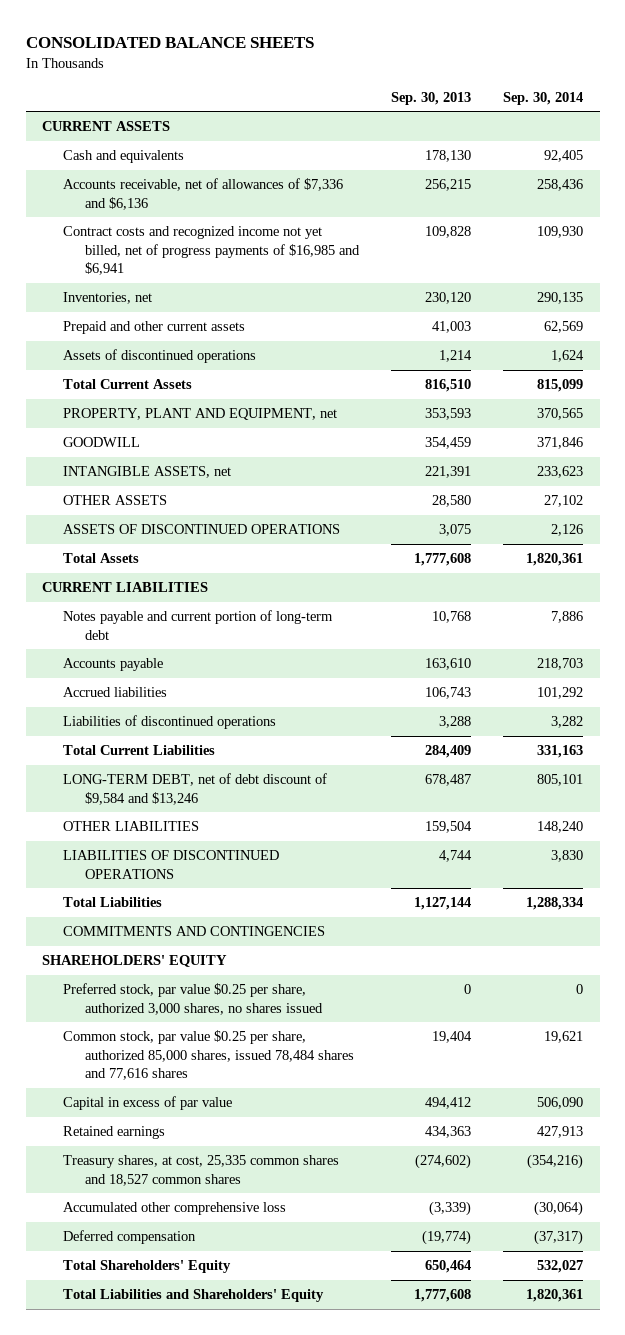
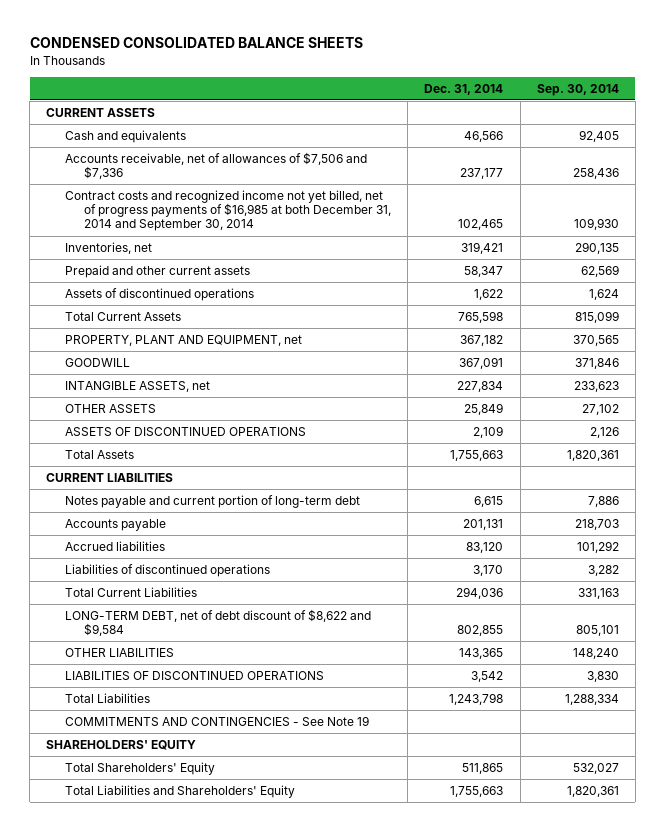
- CONSOLIDATED BALANCE SHEETS
+ CONDENSED CONSOLIDATED BALANCE SHEETS
- | Sep. 30, 2013 | Sep. 30, 2014
+ | Dec. 31, 2014 | Sep. 30, 2014
- Accounts receivable, net of allowances of $7,336 and $6,136 | 256,215 | 258,436
- Contract costs and recognized income not yet billed, net of progress payments of $16,985 and $6,941 | 109,828 | 109,930
+ Accounts receivable, net of allowances of $7,506 and $7,336 | 237,177 | 258,436
+ Contract costs and recognized income not yet billed, net of progress payments of $16,985 at both December 31, 2014 and September 30, 2014 | 102,465 | 109,930
- LONG-TERM DEBT, net of debt discount of $9,584 and $13,246 | 678,487 | 805,101
+ LONG-TERM DEBT, net of debt discount of $8,622 and $9,584 | 802,855 | 805,101
- COMMITMENTS AND CONTINGENCIES
+ COMMITMENTS AND CONTINGENCIES - See Note 19
- Preferred stock, par value $0.25 per share, authorized 3,000 shares, no shares issued | 0 | 0
- Common stock, par value $0.25 per share, authorized 85,000 shares, issued 78,484 shares and 77,616 shares | 19,404 | 19,621
- Capital in excess of par value | 494,412 | 506,090
- Retained earnings | 434,363 | 427,913
- Treasury shares, at cost, 25,335 common shares and 18,527 common shares | (274,602) | (354,216)
- Accumulated other comprehensive loss | (3,339) | (30,064)
- Deferred compensation | (19,774) | (37,317)

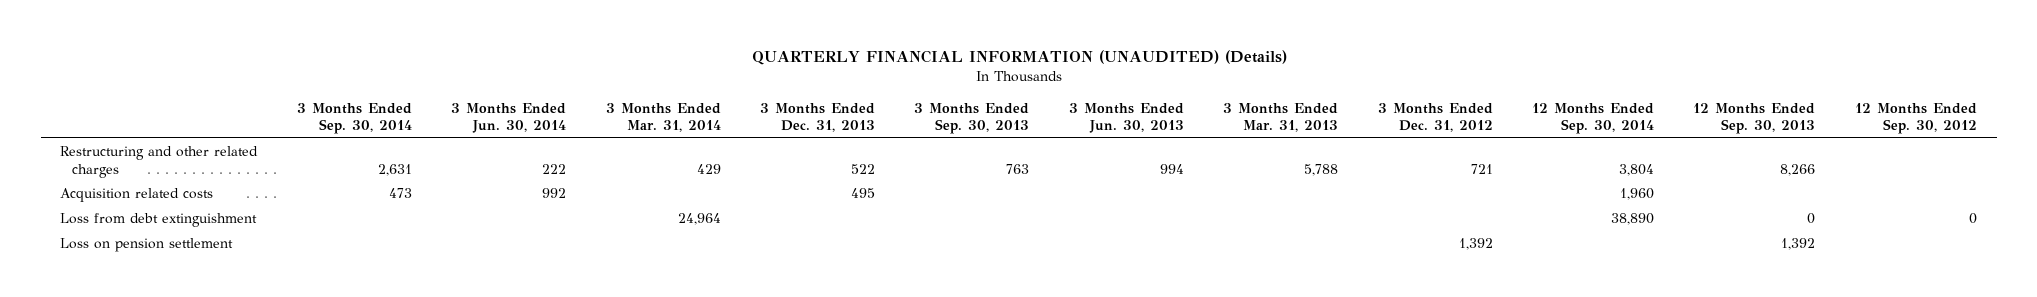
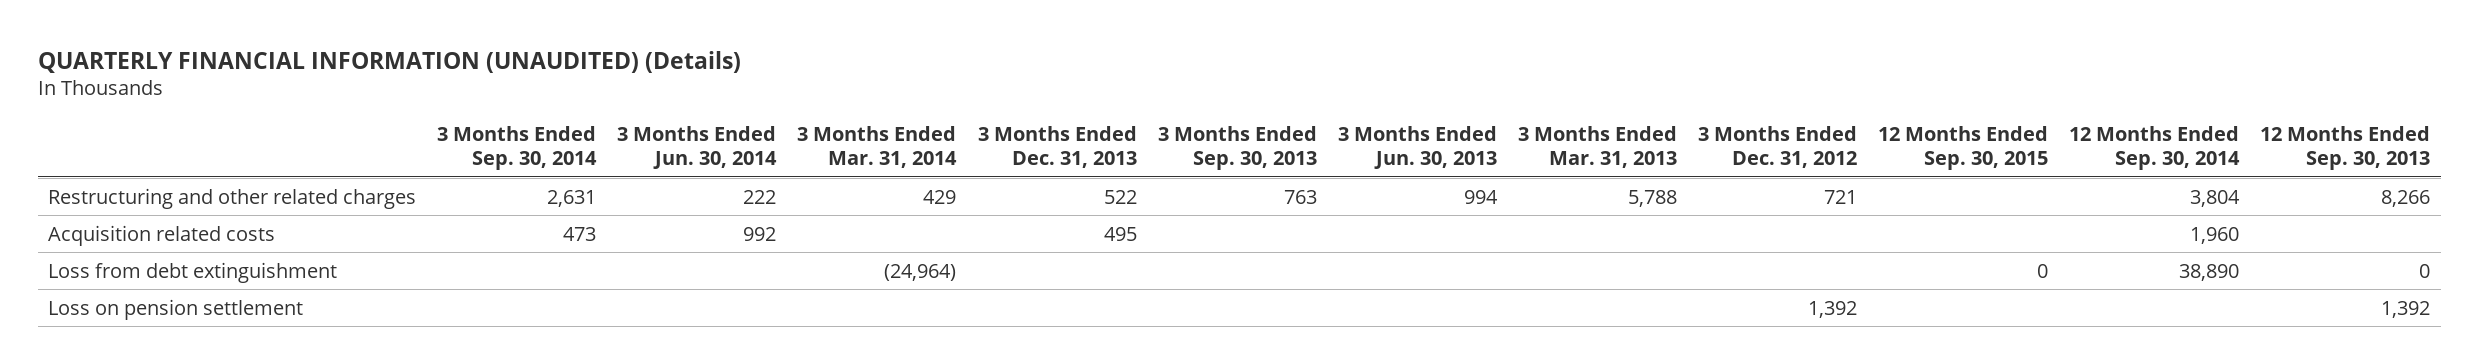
- | 3 Months Ended Sep. 30, 2014 | 3 Months Ended Jun. 30, 2014 | 3 Months Ended Mar. 31, 2014 | 3 Months Ended Dec. 31, 2013 | 3 Months Ended Sep. 30, 2013 | 3 Months Ended Jun. 30, 2013 | 3 Months Ended Mar. 31, 2013 | 3 Months Ended Dec. 31, 2012 | 12 Months Ended Sep. 30, 2014 | 12 Months Ended Sep. 30, 2013 | 12 Months Ended Sep. 30, 2012
+ | 3 Months Ended Sep. 30, 2014 | 3 Months Ended Jun. 30, 2014 | 3 Months Ended Mar. 31, 2014 | 3 Months Ended Dec. 31, 2013 | 3 Months Ended Sep. 30, 2013 | 3 Months Ended Jun. 30, 2013 | 3 Months Ended Mar. 31, 2013 | 3 Months Ended Dec. 31, 2012 | 12 Months Ended Sep. 30, 2015 | 12 Months Ended Sep. 30, 2014 | 12 Months Ended Sep. 30, 2013
- Loss from debt extinguishment | | | 24,964 | | | | | | 38,890 | 0 | 0
+ Loss from debt extinguishment | | | (24,964) | | | | | | 0 | 38,890 | 0

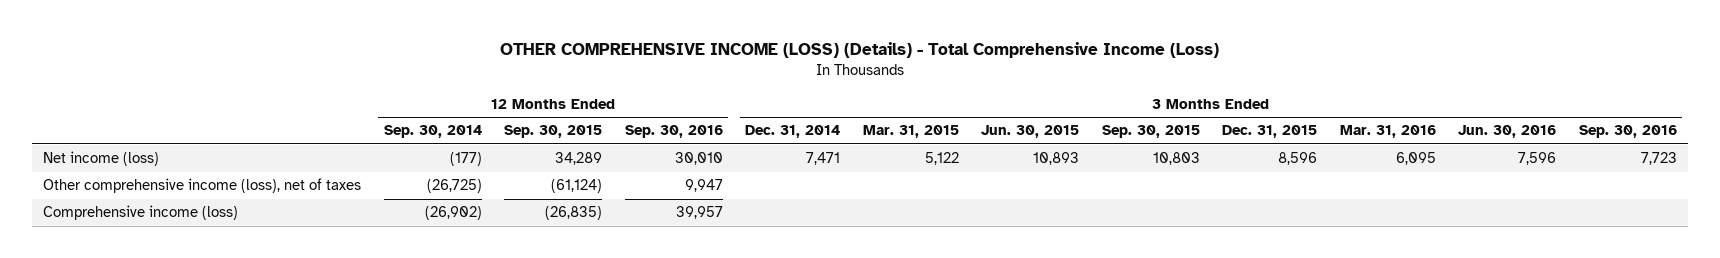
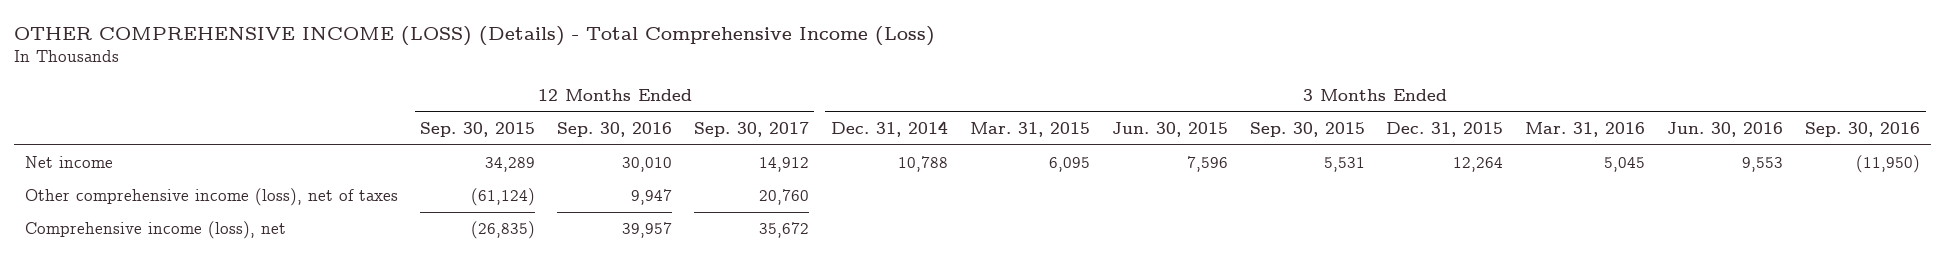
- | 12 Months Ended Sep. 30, 2014 | 12 Months Ended Sep. 30, 2015 | 12 Months Ended Sep. 30, 2016 | 3 Months Ended Dec. 31, 2014 | 3 Months Ended Mar. 31, 2015 | 3 Months Ended Jun. 30, 2015 | 3 Months Ended Sep. 30, 2015 | 3 Months Ended Dec. 31, 2015 | 3 Months Ended Mar. 31, 2016 | 3 Months Ended Jun. 30, 2016 | 3 Months Ended Sep. 30, 2016
+ | 12 Months Ended Sep. 30, 2015 | 12 Months Ended Sep. 30, 2016 | 12 Months Ended Sep. 30, 2017 | 3 Months Ended Dec. 31, 2014 | 3 Months Ended Mar. 31, 2015 | 3 Months Ended Jun. 30, 2015 | 3 Months Ended Sep. 30, 2015 | 3 Months Ended Dec. 31, 2015 | 3 Months Ended Mar. 31, 2016 | 3 Months Ended Jun. 30, 2016 | 3 Months Ended Sep. 30, 2016
- Net income (loss) | (177) | 34,289 | 30,010 | 7,471 | 5,122 | 10,893 | 10,803 | 8,596 | 6,095 | 7,596 | 7,723
+ Net income | 34,289 | 30,010 | 14,912 | 10,788 | 6,095 | 7,596 | 5,531 | 12,264 | 5,045 | 9,553 | (11,950)
- Comprehensive income (loss) | (26,902) | (26,835) | 39,957 | | | | | | | |
+ Comprehensive income (loss), net | (26,835) | 39,957 | 35,672 | | | | | | | |

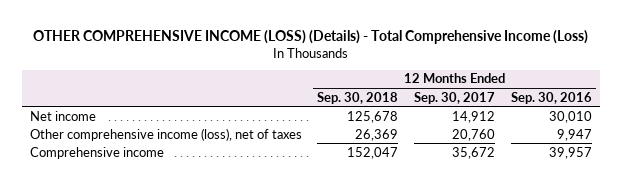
- | 12 Months Ended Sep. 30, 2015 | 12 Months Ended Sep. 30, 2016 | 12 Months Ended Sep. 30, 2017 | 3 Months Ended Dec. 31, 2014 | 3 Months Ended Mar. 31, 2015 | 3 Months Ended Jun. 30, 2015 | 3 Months Ended Sep. 30, 2015 | 3 Months Ended Dec. 31, 2015 | 3 Months Ended Mar. 31, 2016 | 3 Months Ended Jun. 30, 2016 | 3 Months Ended Sep. 30, 2016
+ | 12 Months Ended Sep. 30, 2018 | 12 Months Ended Sep. 30, 2017 | 12 Months Ended Sep. 30, 2016
- Comprehensive income (loss), net | (26,835) | 39,957 | 35,672 | | | | | | | |
+ Comprehensive income | 152,047 | 35,672 | 39,957

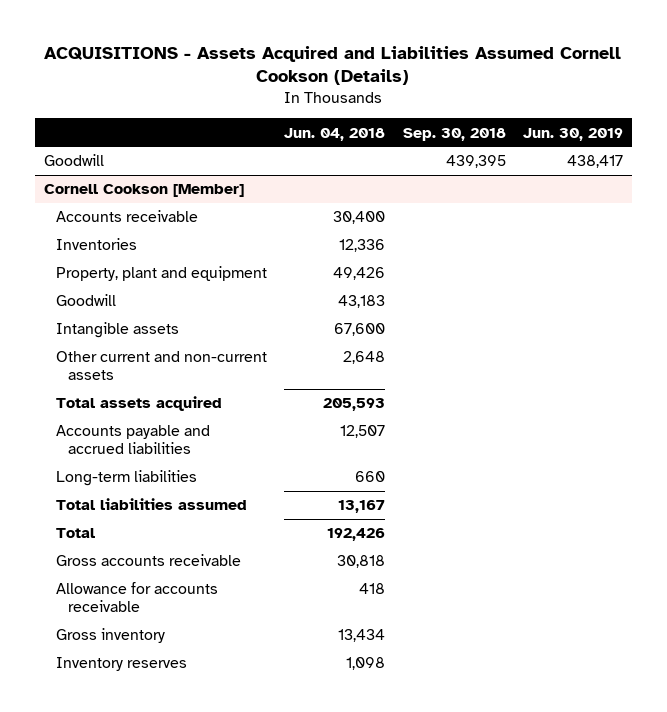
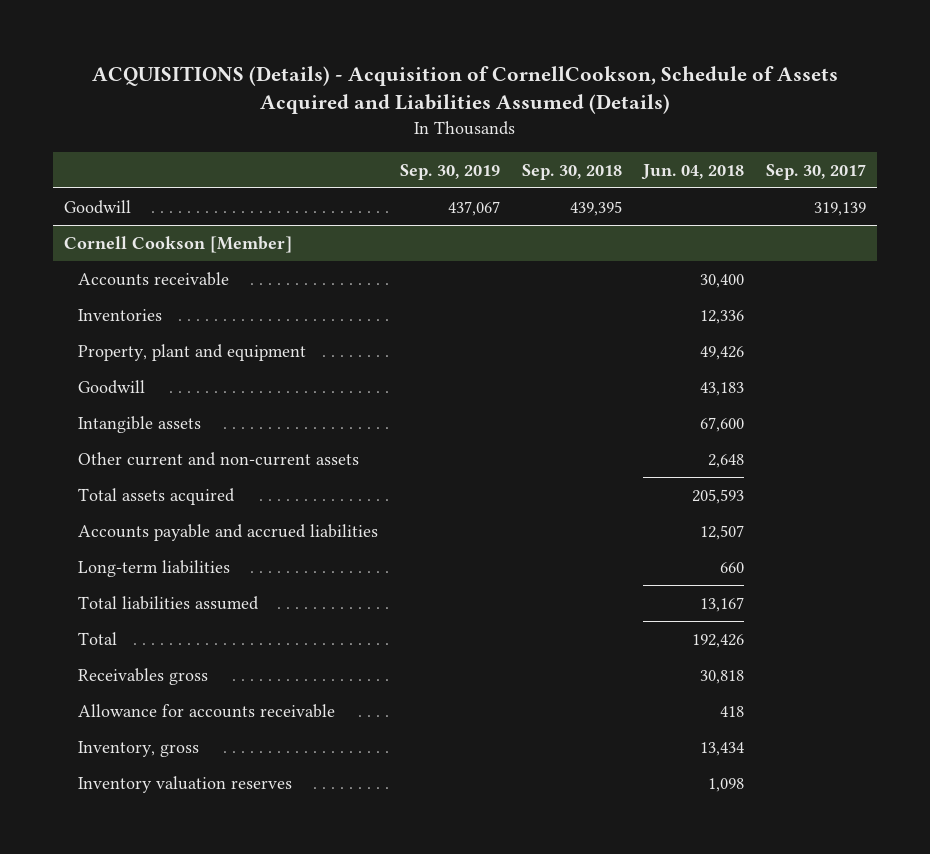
- ACQUISITIONS - Assets Acquired and Liabilities Assumed Cornell Cookson (Details)
+ ACQUISITIONS (Details) - Acquisition of CornellCookson, Schedule of Assets Acquired and Liabilities Assumed (Details)
- | Jun. 04, 2018 | Sep. 30, 2018 | Jun. 30, 2019
+ | Sep. 30, 2019 | Sep. 30, 2018 | Jun. 04, 2018 | Sep. 30, 2017
@ Cornell Cookson [Member]
- Gross accounts receivable | 30,818 | |
+ Receivables gross | | | 30,818 |
- Gross inventory | 13,434 | |
- Inventory reserves | 1,098 | |
+ Inventory, gross | | | 13,434 |
+ Inventory valuation reserves | | | 1,098 |

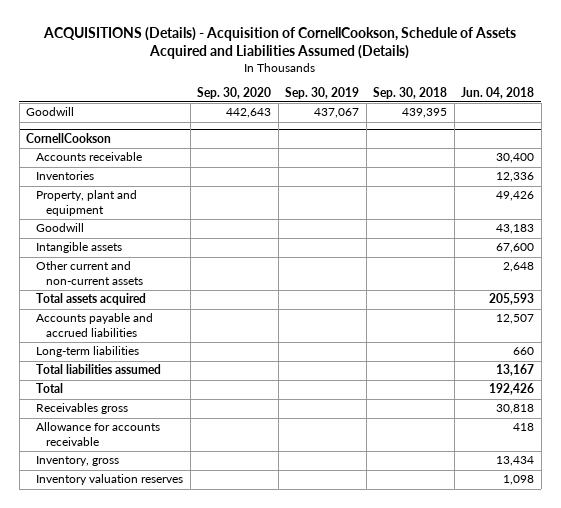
- | Sep. 30, 2019 | Sep. 30, 2018 | Jun. 04, 2018 | Sep. 30, 2017
+ | Sep. 30, 2020 | Sep. 30, 2019 | Sep. 30, 2018 | Jun. 04, 2018
- Cornell Cookson [Member]
+ CornellCookson

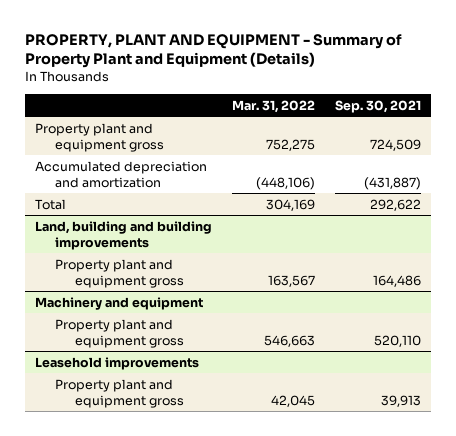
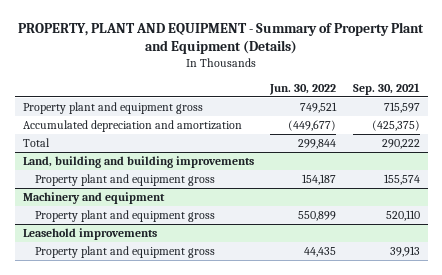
- | Mar. 31, 2022 | Sep. 30, 2021
+ | Jun. 30, 2022 | Sep. 30, 2021
- Property plant and equipment gross | 752,275 | 724,509
- Accumulated depreciation and amortization | (448,106) | (431,887)
- Total | 304,169 | 292,622
+ Property plant and equipment gross | 749,521 | 715,597
+ Accumulated depreciation and amortization | (449,677) | (425,375)
+ Total | 299,844 | 290,222
@ Land, building and building improvements
- Property plant and equipment gross | 163,567 | 164,486
+ Property plant and equipment gross | 154,187 | 155,574

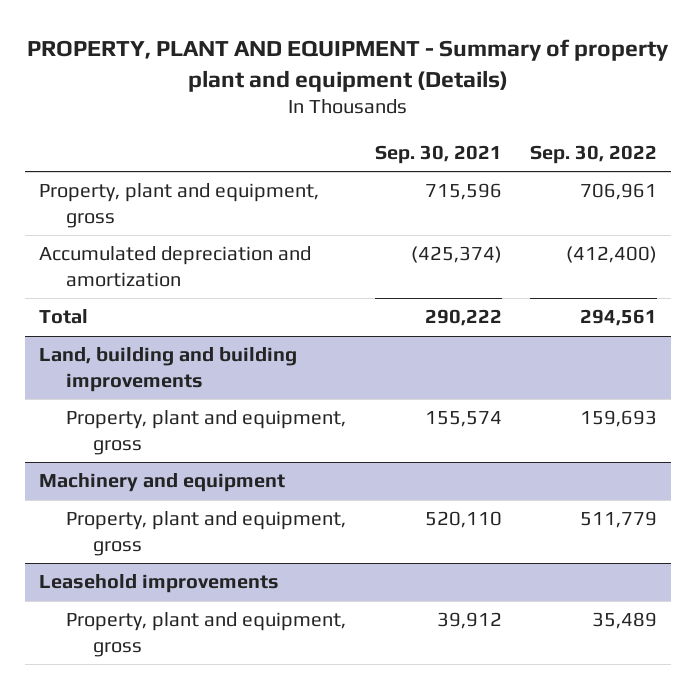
- PROPERTY, PLANT AND EQUIPMENT - Summary of Property Plant and Equipment (Details)
+ PROPERTY, PLANT AND EQUIPMENT - Summary of property plant and equipment (Details)
- | Jun. 30, 2022 | Sep. 30, 2021
+ | Sep. 30, 2021 | Sep. 30, 2022
- Property plant and equipment gross | 749,521 | 715,597
- Accumulated depreciation and amortization | (449,677) | (425,375)
+ Property, plant and equipment, gross | 715,596 | 706,961
+ Accumulated depreciation and amortization | (425,374) | (412,400)
@ Land, building and building improvements
- Property plant and equipment gross | 154,187 | 155,574
+ Property, plant and equipment, gross | 155,574 | 159,693
@ Machinery and equipment
- Property plant and equipment gross | 550,899 | 520,110
+ Property, plant and equipment, gross | 520,110 | 511,779
@ Leasehold improvements
- Property plant and equipment gross | 44,435 | 39,913
+ Property, plant and equipment, gross | 39,912 | 35,489

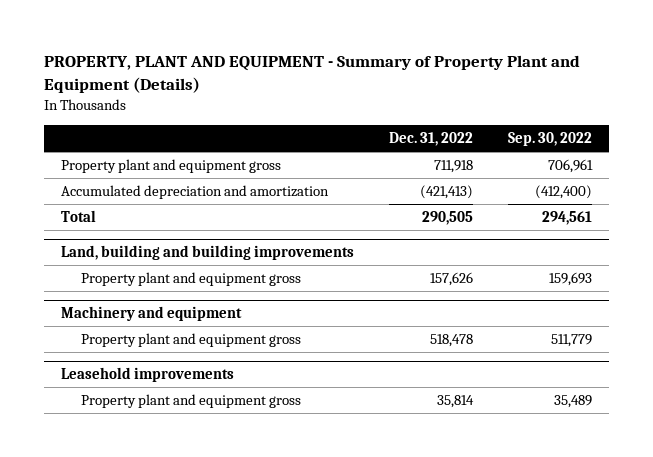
- PROPERTY, PLANT AND EQUIPMENT - Summary of property plant and equipment (Details)
+ PROPERTY, PLANT AND EQUIPMENT - Summary of Property Plant and Equipment (Details)
- | Sep. 30, 2021 | Sep. 30, 2022
+ | Dec. 31, 2022 | Sep. 30, 2022
- Property, plant and equipment, gross | 715,596 | 706,961
+ Property plant and equipment gross | 711,918 | 706,961
@ Land, building and building improvements
- Property, plant and equipment, gross | 155,574 | 159,693
+ Property plant and equipment gross | 157,626 | 159,693
@ Machinery and equipment
- Property, plant and equipment, gross | 520,110 | 511,779
+ Property plant and equipment gross | 518,478 | 511,779
@ Leasehold improvements
- Property, plant and equipment, gross | 39,912 | 35,489
+ Property plant and equipment gross | 35,814 | 35,489

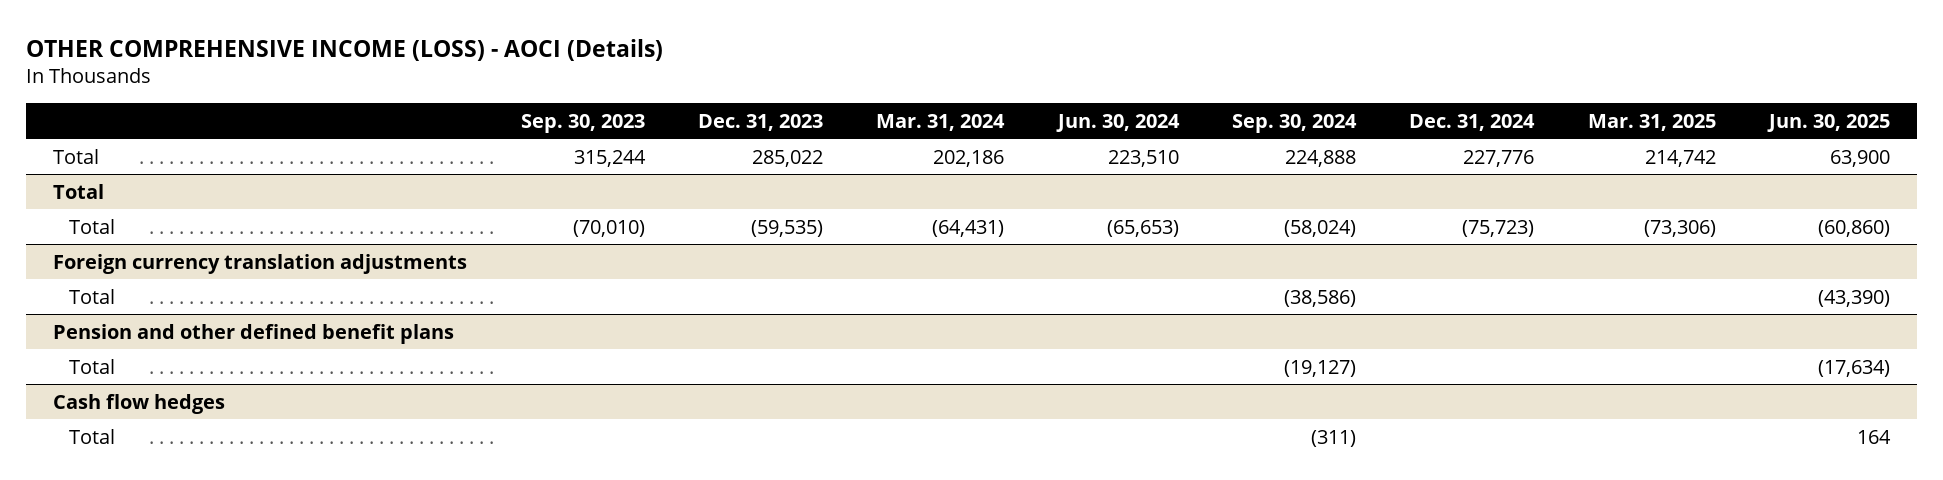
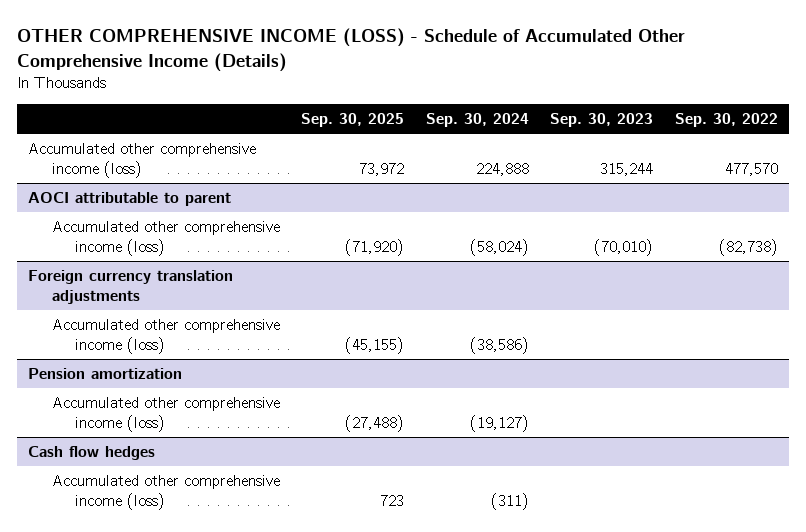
- OTHER COMPREHENSIVE INCOME (LOSS) - AOCI (Details)
+ OTHER COMPREHENSIVE INCOME (LOSS) - Schedule of Accumulated Other Comprehensive Income (Details)
- | Sep. 30, 2023 | Dec. 31, 2023 | Mar. 31, 2024 | Jun. 30, 2024 | Sep. 30, 2024 | Dec. 31, 2024 | Mar. 31, 2025 | Jun. 30, 2025
+ | Sep. 30, 2025 | Sep. 30, 2024 | Sep. 30, 2023 | Sep. 30, 2022
- Total | 315,244 | 285,022 | 202,186 | 223,510 | 224,888 | 227,776 | 214,742 | 63,900
- Total
- Total | (70,010) | (59,535) | (64,431) | (65,653) | (58,024) | (75,723) | (73,306) | (60,860)
+ Accumulated other comprehensive income (loss) | 73,972 | 224,888 | 315,244 | 477,570
+ AOCI attributable to parent
+ Accumulated other comprehensive income (loss) | (71,920) | (58,024) | (70,010) | (82,738)
@ Foreign currency translation adjustments
- Total | | | | | (38,586) | | | (43,390)
- Pension and other defined benefit plans
- Total | | | | | (19,127) | | | (17,634)
@ Foreign currency translation adjustments
+ Accumulated other comprehensive income (loss) | (45,155) | (38,586) | |
+ Pension amortization
+ Accumulated other comprehensive income (loss) | (27,488) | (19,127) | |
@ Cash flow hedges
- Total | | | | | (311) | | | 164
+ Accumulated other comprehensive income (loss) | 723 | (311) | |

